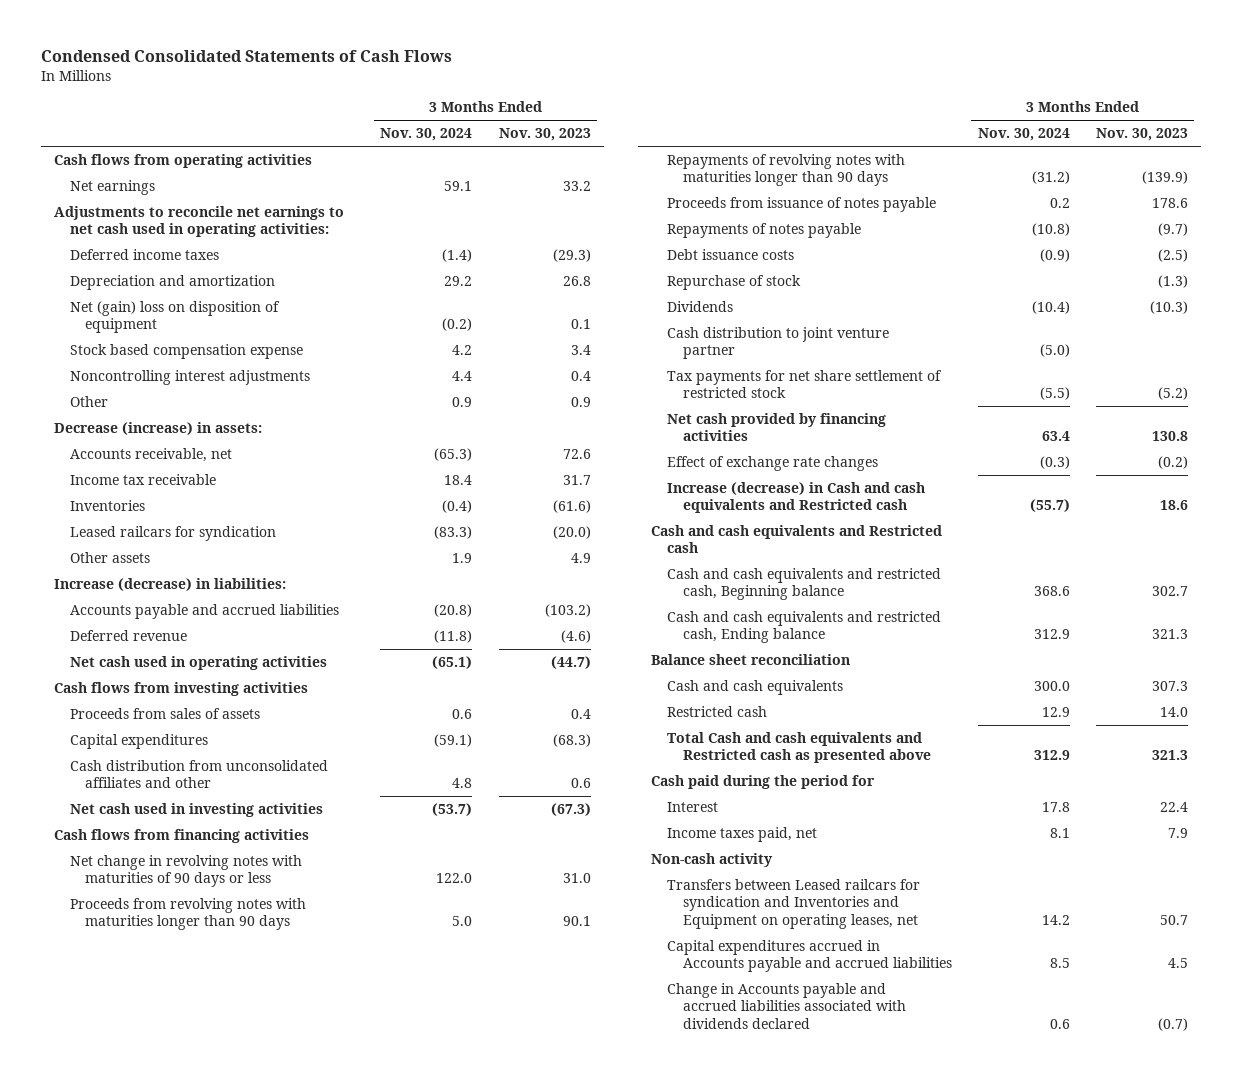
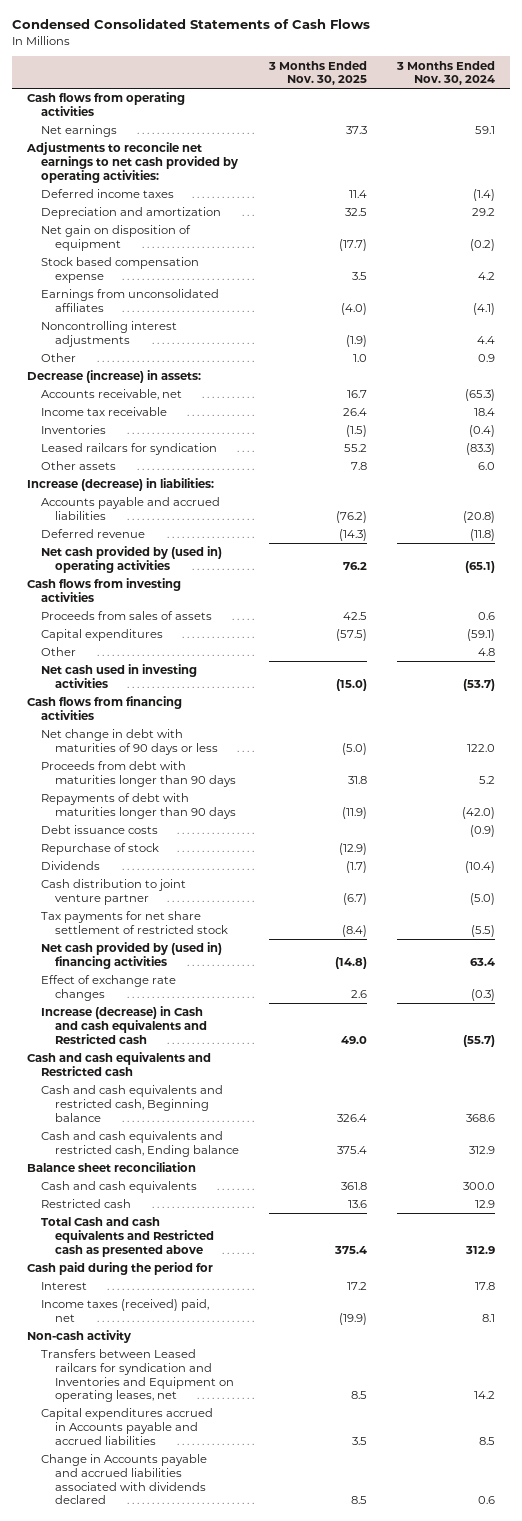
- | 3 Months Ended Nov. 30, 2024 | 3 Months Ended Nov. 30, 2023
+ | 3 Months Ended Nov. 30, 2025 | 3 Months Ended Nov. 30, 2024
- Adjustments to reconcile net earnings to net cash used in operating activities:
+ Adjustments to reconcile net earnings to net cash provided by operating activities:
- Net (gain) loss on disposition of equipment | (0.2) | 0.1
+ Net gain on disposition of equipment | (17.7) | (0.2)
+ Earnings from unconsolidated affiliates | (4.0) | (4.1)
- Other assets | 1.9 | 4.9
+ Other assets | 7.8 | 6.0
- Net cash used in operating activities | (65.1) | (44.7)
+ Net cash provided by (used in) operating activities | 76.2 | (65.1)
- Cash distribution from unconsolidated affiliates and other | 4.8 | 0.6
+ Other | | 4.8
- Net change in revolving notes with maturities of 90 days or less | 122.0 | 31.0
- Proceeds from revolving notes with maturities longer than 90 days | 5.0 | 90.1
- Repayments of revolving notes with maturities longer than 90 days | (31.2) | (139.9)
- Proceeds from issuance of notes payable | 0.2 | 178.6
- Repayments of notes payable | (10.8) | (9.7)
+ Net change in debt with maturities of 90 days or less | (5.0) | 122.0
+ Proceeds from debt with maturities longer than 90 days | 31.8 | 5.2
+ Repayments of debt with maturities longer than 90 days | (11.9) | (42.0)
- Net cash provided by financing activities | 63.4 | 130.8
+ Net cash provided by (used in) financing activities | (14.8) | 63.4
- Income taxes paid, net | 8.1 | 7.9
+ Income taxes (received) paid, net | (19.9) | 8.1

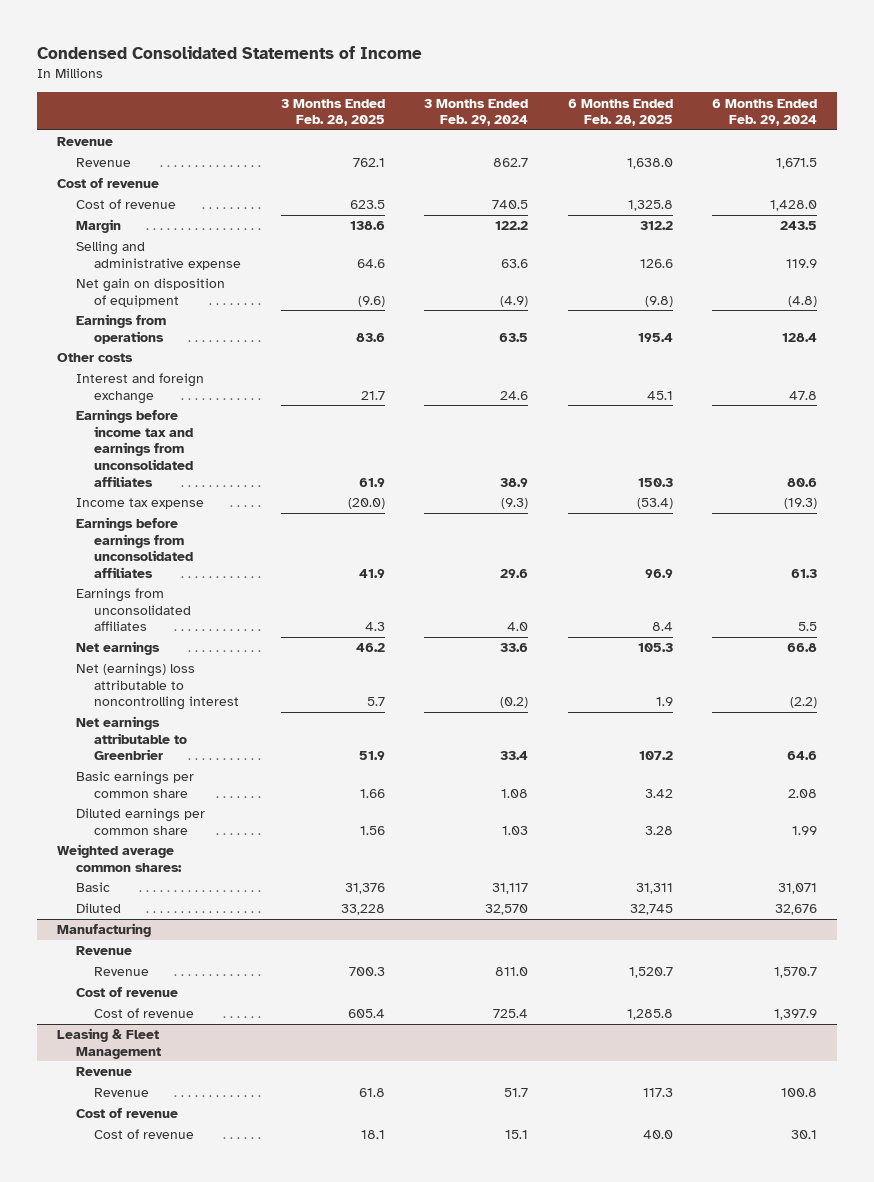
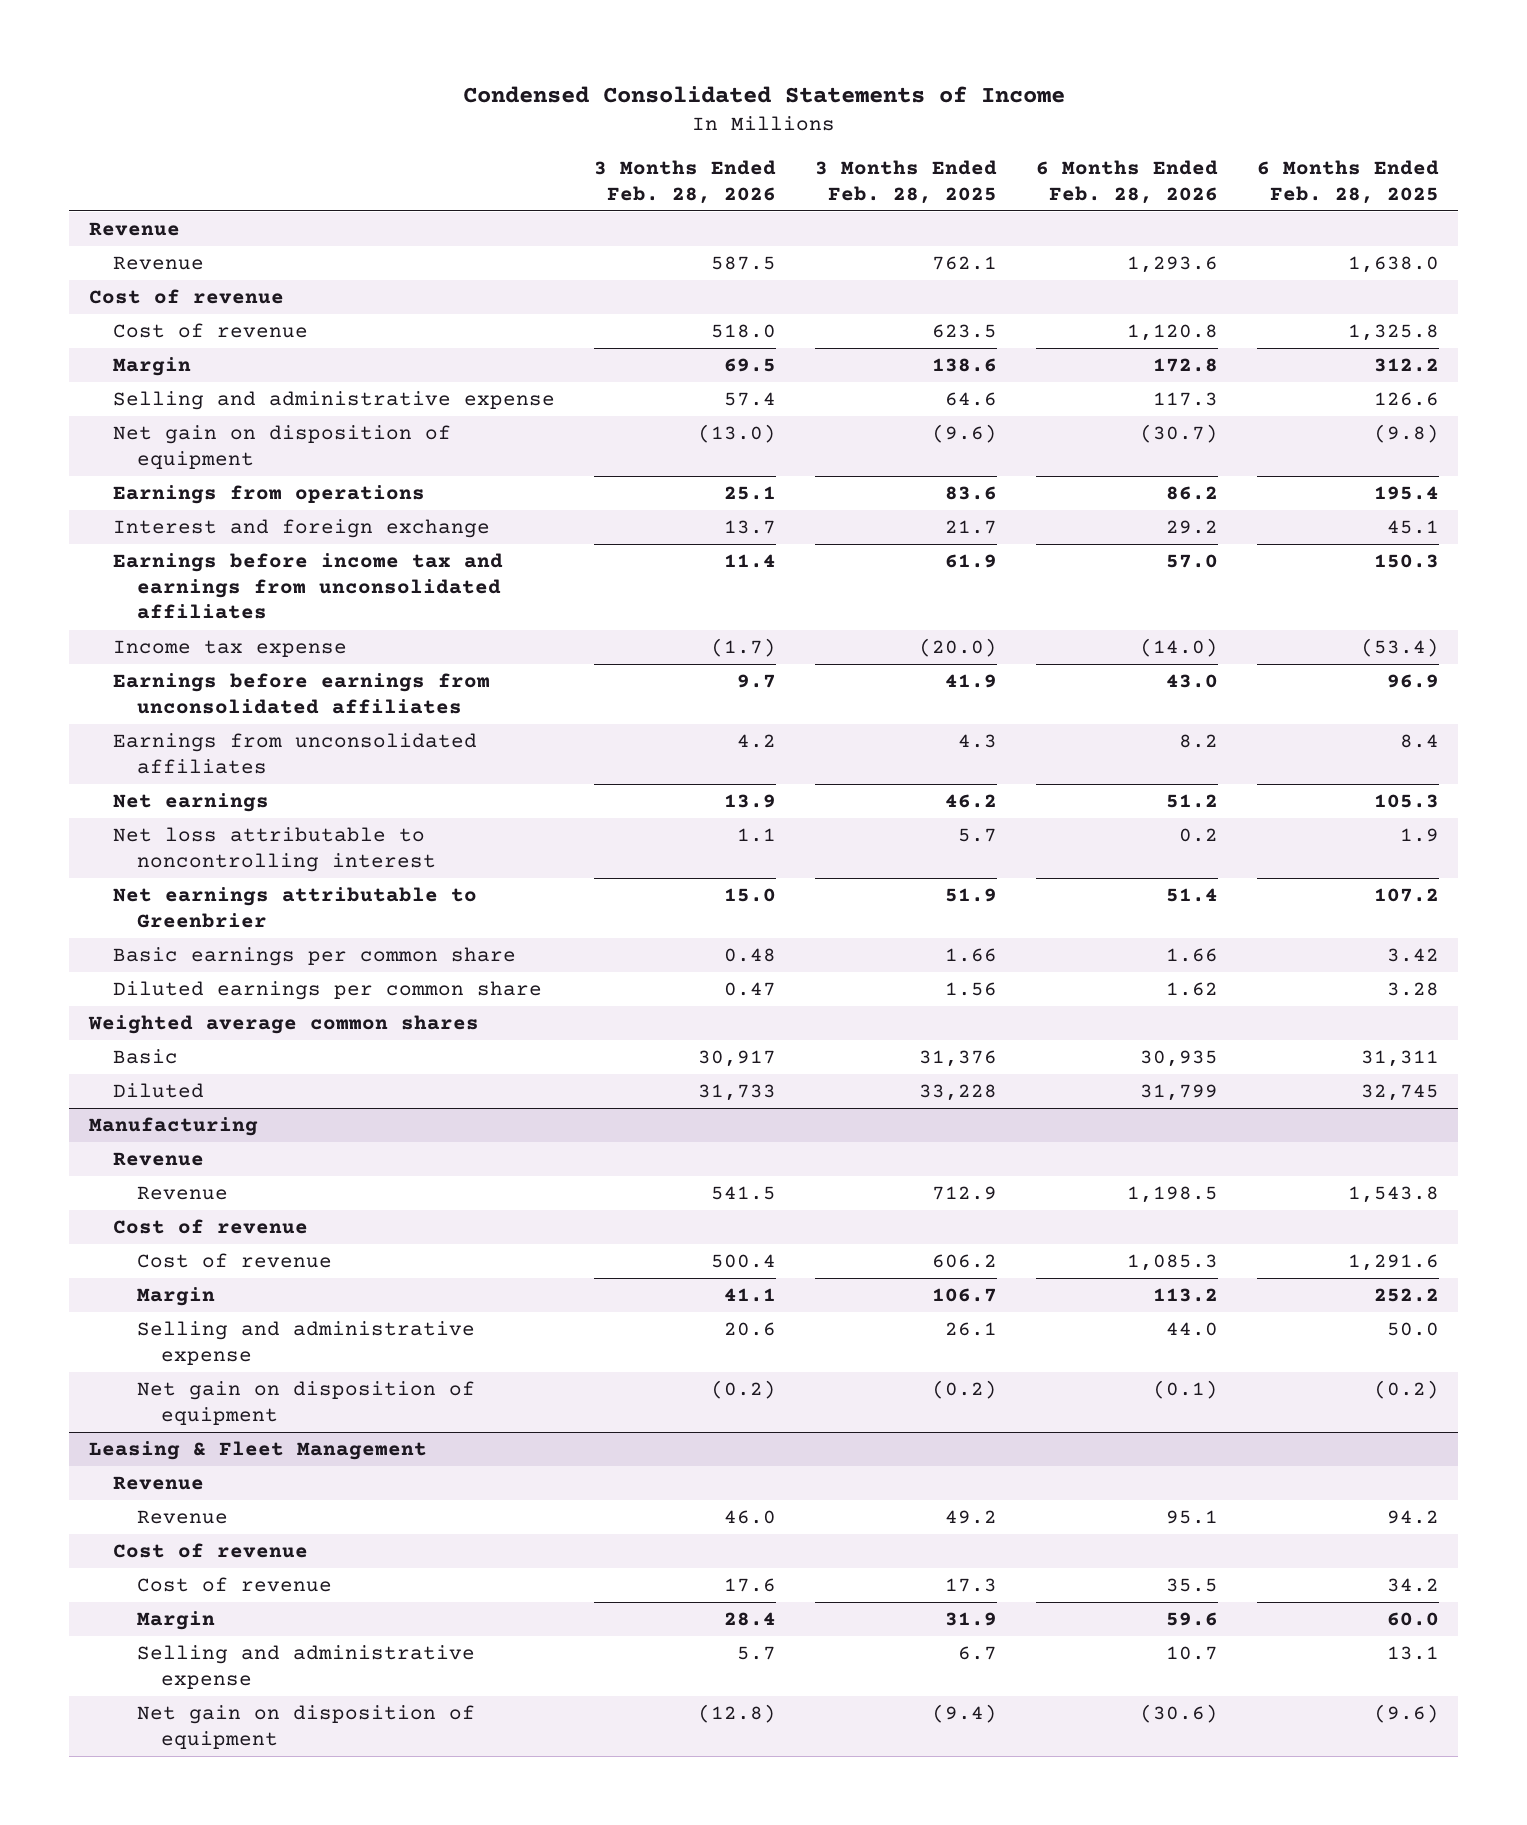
- | 3 Months Ended Feb. 28, 2025 | 3 Months Ended Feb. 29, 2024 | 6 Months Ended Feb. 28, 2025 | 6 Months Ended Feb. 29, 2024
+ | 3 Months Ended Feb. 28, 2026 | 3 Months Ended Feb. 28, 2025 | 6 Months Ended Feb. 28, 2026 | 6 Months Ended Feb. 28, 2025
- Other costs
- Net (earnings) loss attributable to noncontrolling interest | 5.7 | (0.2) | 1.9 | (2.2)
+ Net loss attributable to noncontrolling interest | 1.1 | 5.7 | 0.2 | 1.9
- Weighted average common shares:
+ Weighted average common shares
@ Manufacturing
- Revenue | 700.3 | 811.0 | 1,520.7 | 1,570.7
+ Revenue | 541.5 | 712.9 | 1,198.5 | 1,543.8
- Cost of revenue | 605.4 | 725.4 | 1,285.8 | 1,397.9
+ Cost of revenue | 500.4 | 606.2 | 1,085.3 | 1,291.6
+ Margin | 41.1 | 106.7 | 113.2 | 252.2
+ Selling and administrative expense | 20.6 | 26.1 | 44.0 | 50.0
+ Net gain on disposition of equipment | (0.2) | (0.2) | (0.1) | (0.2)
@ Leasing & Fleet Management
- Revenue | 61.8 | 51.7 | 117.3 | 100.8
+ Revenue | 46.0 | 49.2 | 95.1 | 94.2
- Cost of revenue | 18.1 | 15.1 | 40.0 | 30.1
+ Cost of revenue | 17.6 | 17.3 | 35.5 | 34.2
+ Margin | 28.4 | 31.9 | 59.6 | 60.0
+ Selling and administrative expense | 5.7 | 6.7 | 10.7 | 13.1
+ Net gain on disposition of equipment | (12.8) | (9.4) | (30.6) | (9.6)

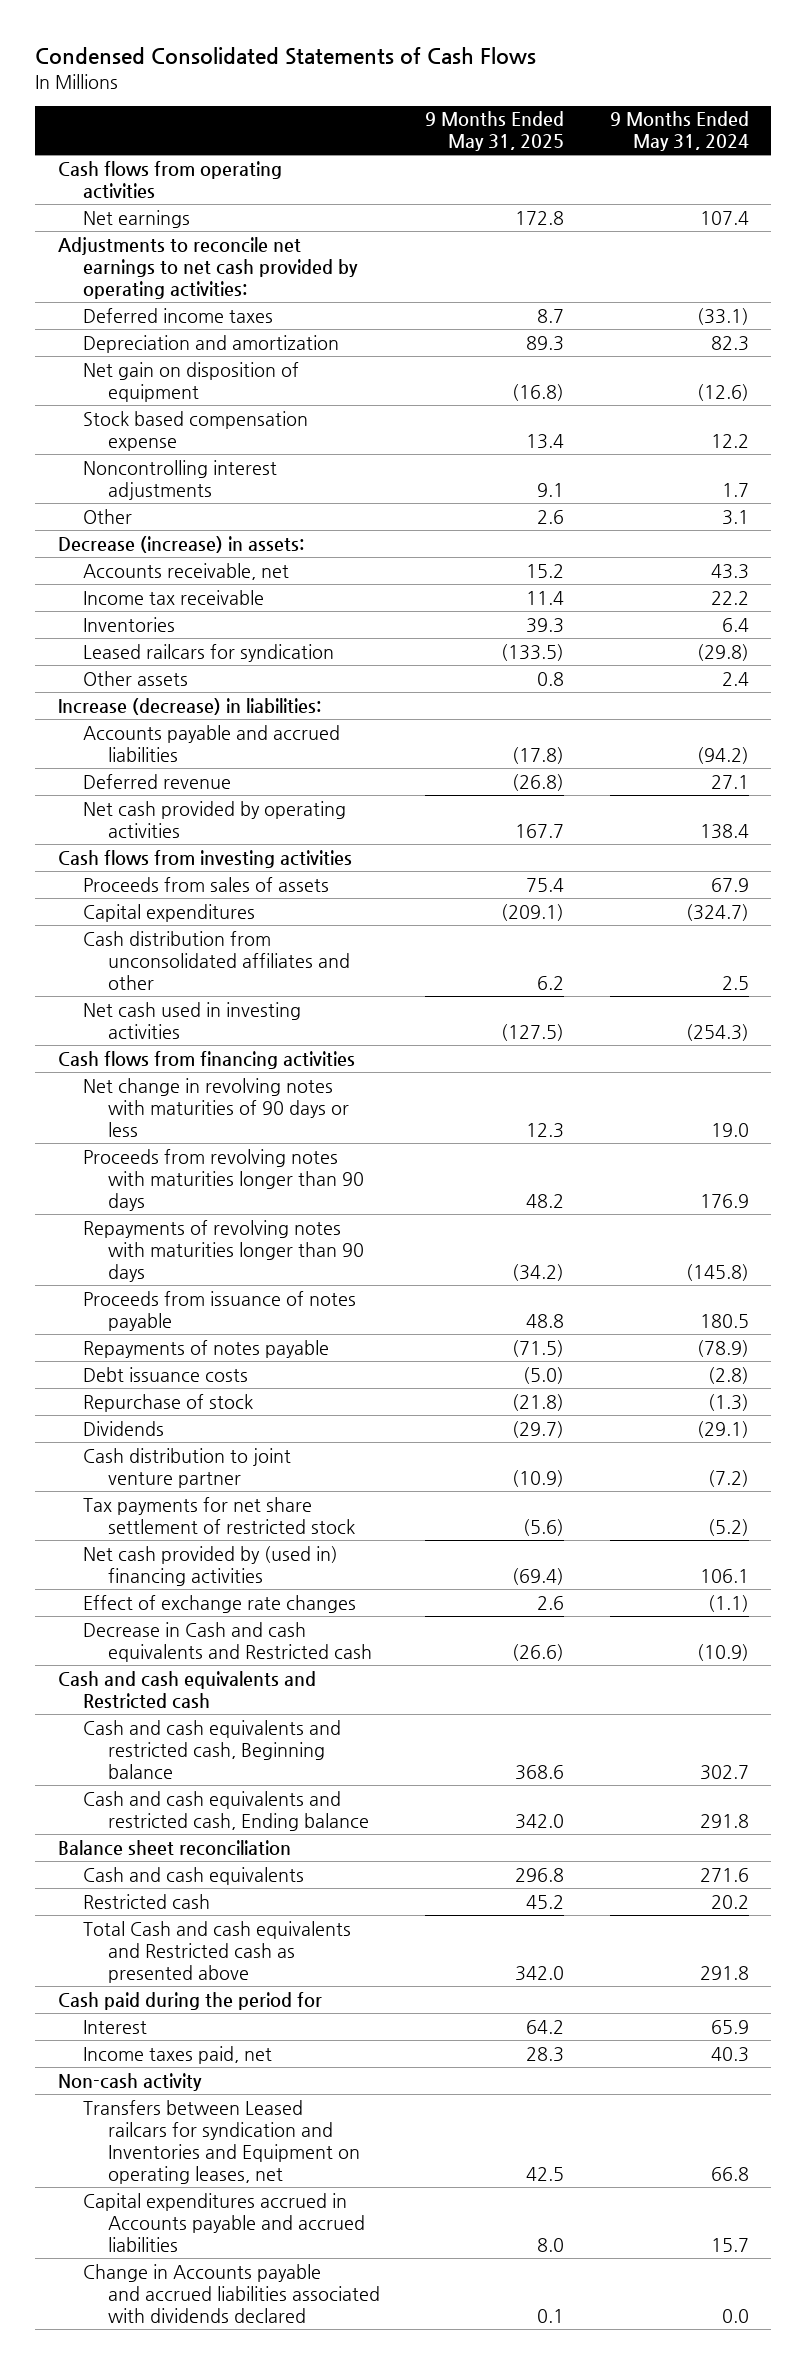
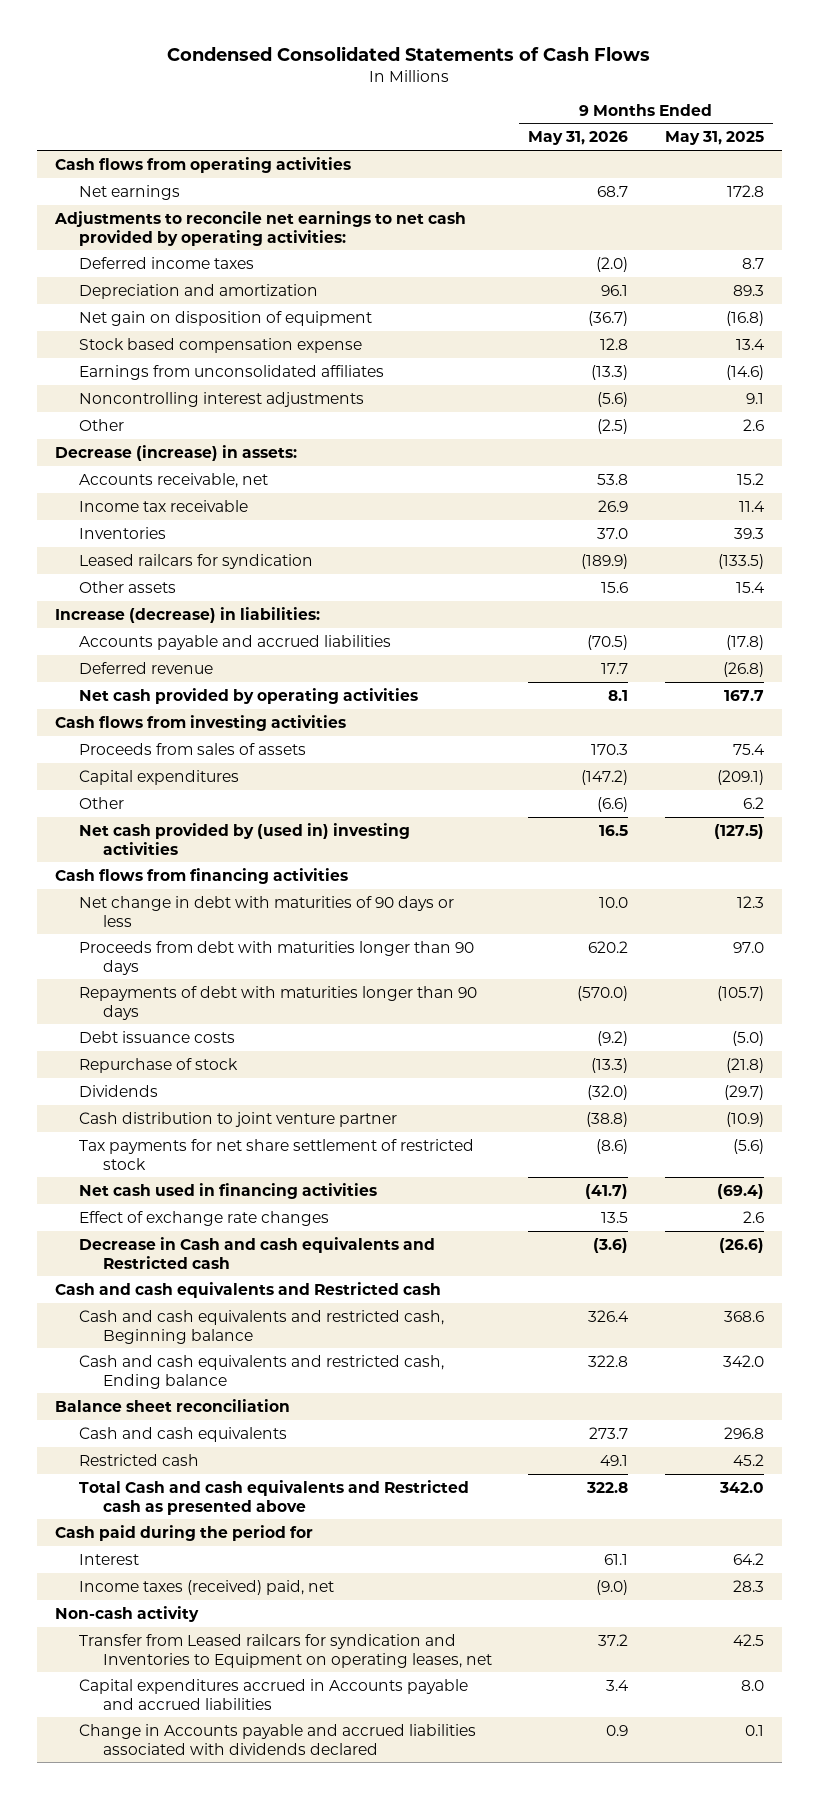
- | 9 Months Ended May 31, 2025 | 9 Months Ended May 31, 2024
+ | 9 Months Ended May 31, 2026 | 9 Months Ended May 31, 2025
+ Earnings from unconsolidated affiliates | (13.3) | (14.6)
- Other assets | 0.8 | 2.4
+ Other assets | 15.6 | 15.4
- Cash distribution from unconsolidated affiliates and other | 6.2 | 2.5
- Net cash used in investing activities | (127.5) | (254.3)
+ Other | (6.6) | 6.2
+ Net cash provided by (used in) investing activities | 16.5 | (127.5)
- Net change in revolving notes with maturities of 90 days or less | 12.3 | 19.0
- Proceeds from revolving notes with maturities longer than 90 days | 48.2 | 176.9
- Repayments of revolving notes with maturities longer than 90 days | (34.2) | (145.8)
- Proceeds from issuance of notes payable | 48.8 | 180.5
- Repayments of notes payable | (71.5) | (78.9)
+ Net change in debt with maturities of 90 days or less | 10.0 | 12.3
+ Proceeds from debt with maturities longer than 90 days | 620.2 | 97.0
+ Repayments of debt with maturities longer than 90 days | (570.0) | (105.7)
- Net cash provided by (used in) financing activities | (69.4) | 106.1
+ Net cash used in financing activities | (41.7) | (69.4)
- Income taxes paid, net | 28.3 | 40.3
+ Income taxes (received) paid, net | (9.0) | 28.3
- Transfers between Leased railcars for syndication and Inventories and Equipment on operating leases, net | 42.5 | 66.8
+ Transfer from Leased railcars for syndication and Inventories to Equipment on operating leases, net | 37.2 | 42.5

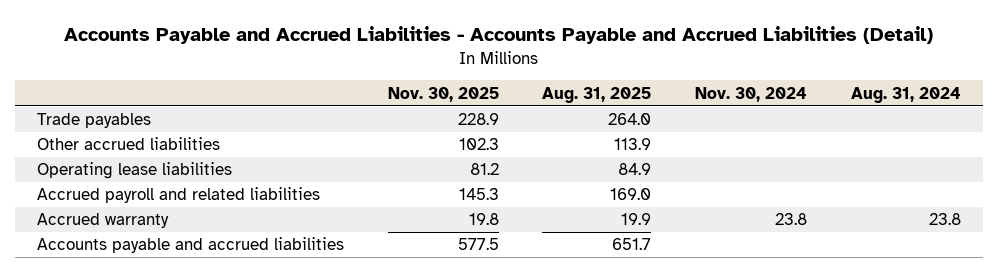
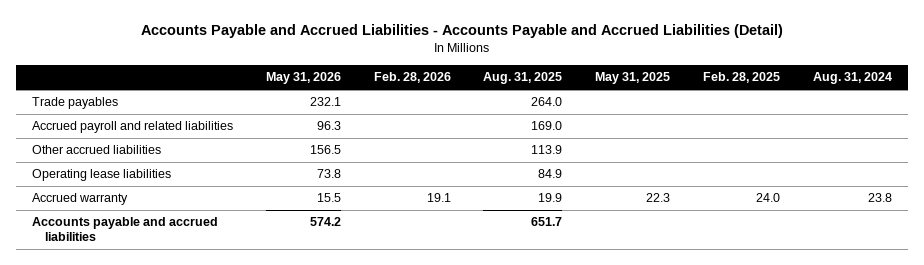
- | Nov. 30, 2025 | Aug. 31, 2025 | Nov. 30, 2024 | Aug. 31, 2024
+ | May 31, 2026 | Feb. 28, 2026 | Aug. 31, 2025 | May 31, 2025 | Feb. 28, 2025 | Aug. 31, 2024
moved up: Accrued payroll and related liabilities | 96.3 | | 169.0 | | |

